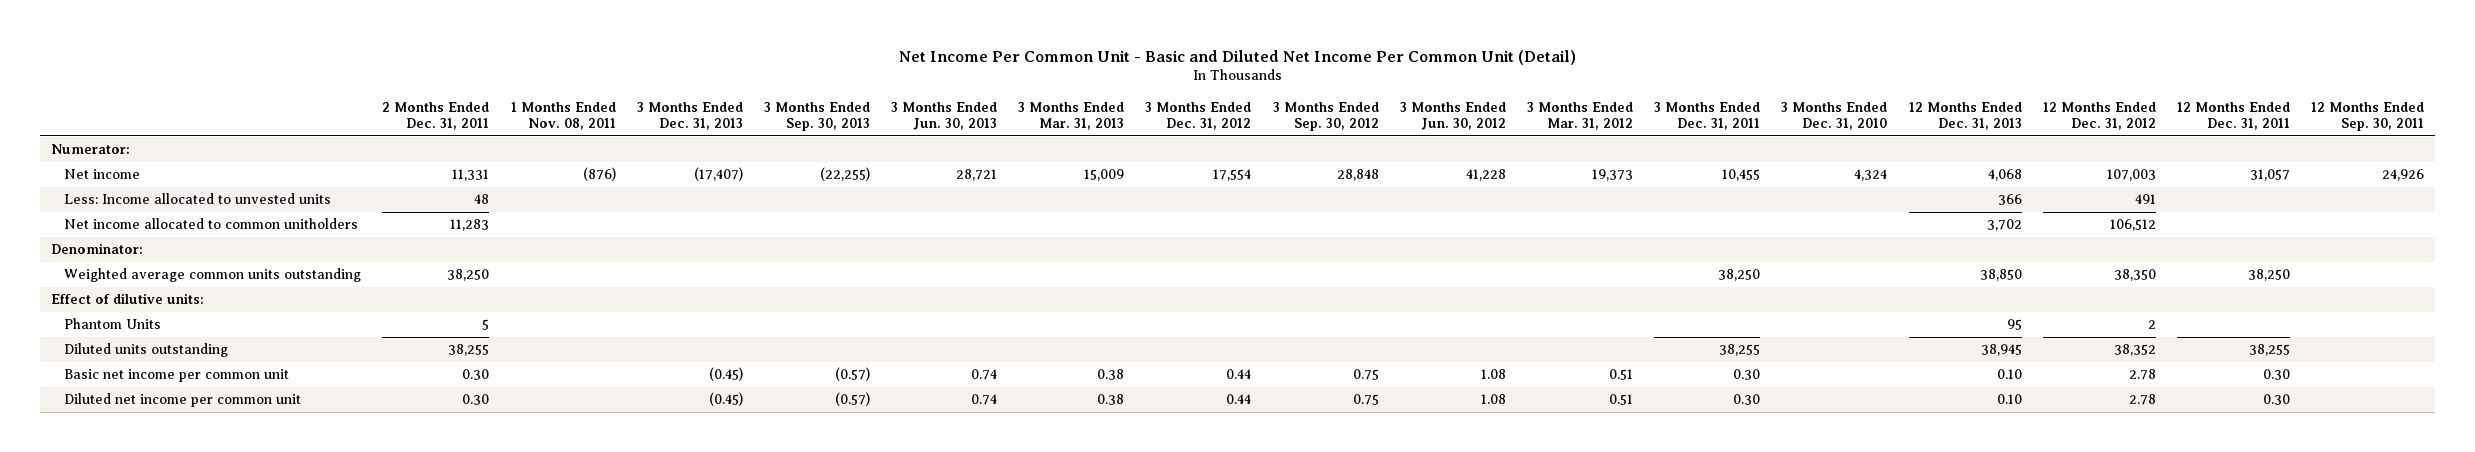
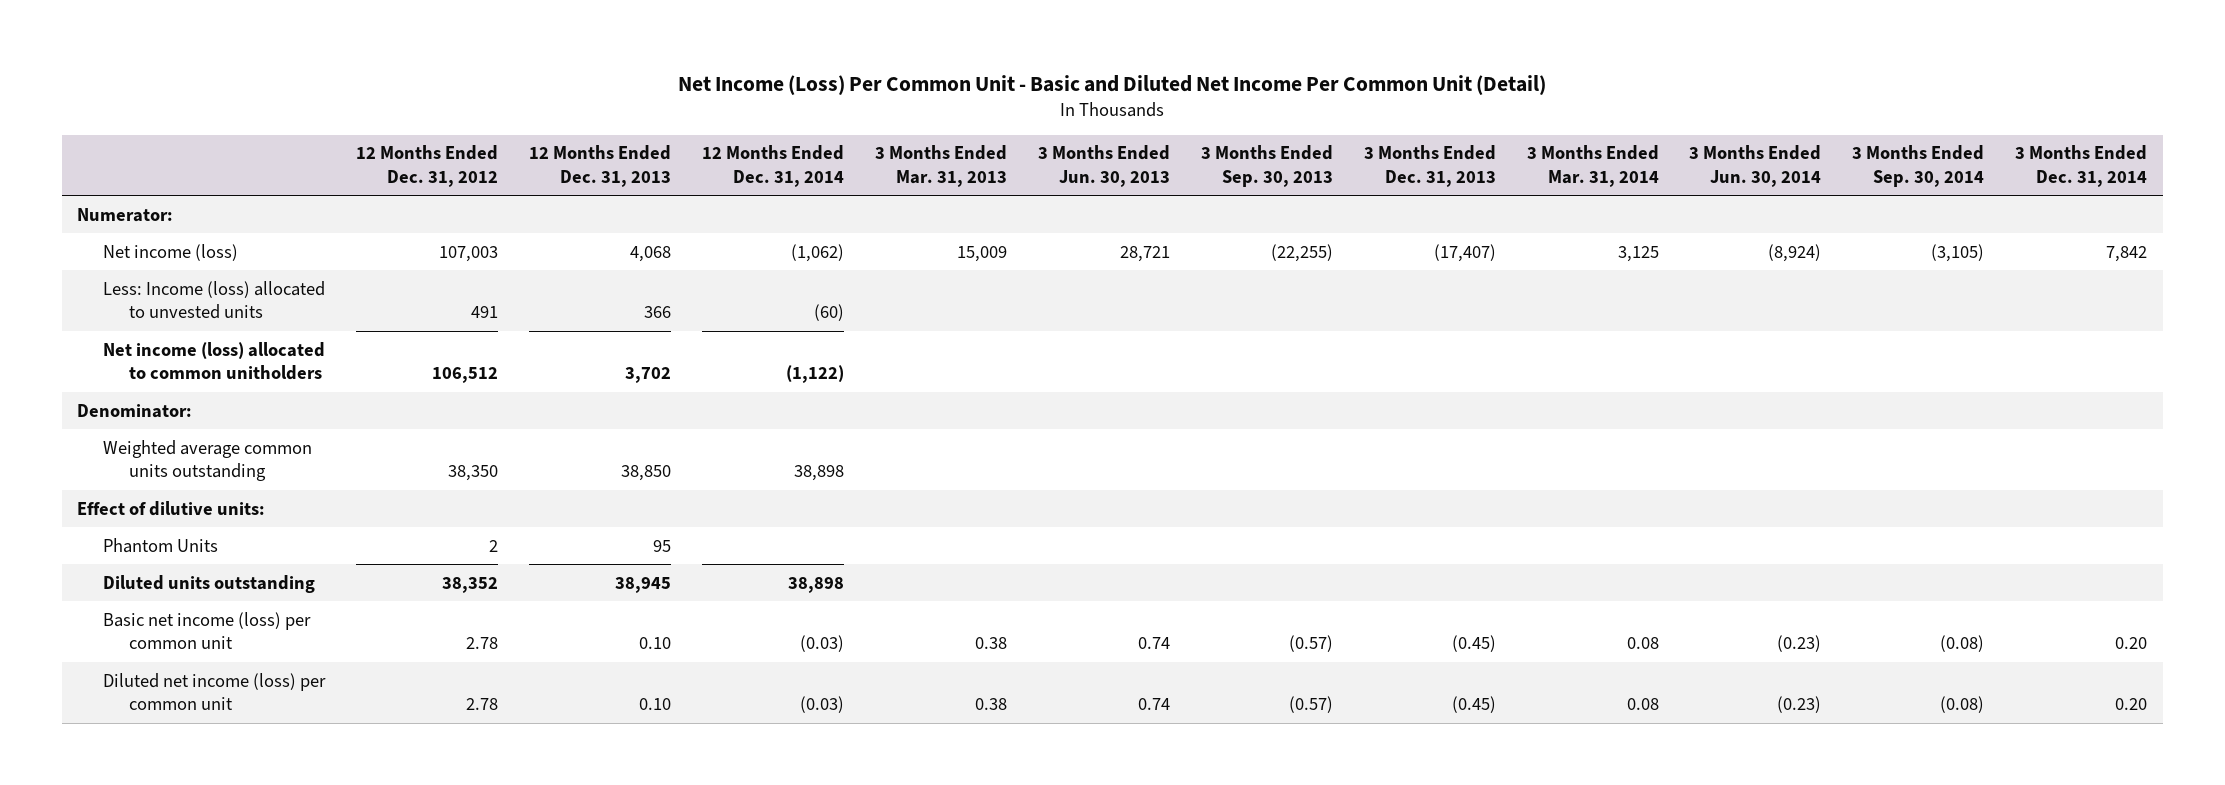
- Net Income Per Common Unit - Basic and Diluted Net Income Per Common Unit (Detail)
+ Net Income (Loss) Per Common Unit - Basic and Diluted Net Income Per Common Unit (Detail)
- | 2 Months Ended Dec. 31, 2011 | 1 Months Ended Nov. 08, 2011 | 3 Months Ended Dec. 31, 2013 | 3 Months Ended Sep. 30, 2013 | 3 Months Ended Jun. 30, 2013 | 3 Months Ended Mar. 31, 2013 | 3 Months Ended Dec. 31, 2012 | 3 Months Ended Sep. 30, 2012 | 3 Months Ended Jun. 30, 2012 | 3 Months Ended Mar. 31, 2012 | 3 Months Ended Dec. 31, 2011 | 3 Months Ended Dec. 31, 2010 | 12 Months Ended Dec. 31, 2013 | 12 Months Ended Dec. 31, 2012 | 12 Months Ended Dec. 31, 2011 | 12 Months Ended Sep. 30, 2011
+ | 12 Months Ended Dec. 31, 2012 | 12 Months Ended Dec. 31, 2013 | 12 Months Ended Dec. 31, 2014 | 3 Months Ended Mar. 31, 2013 | 3 Months Ended Jun. 30, 2013 | 3 Months Ended Sep. 30, 2013 | 3 Months Ended Dec. 31, 2013 | 3 Months Ended Mar. 31, 2014 | 3 Months Ended Jun. 30, 2014 | 3 Months Ended Sep. 30, 2014 | 3 Months Ended Dec. 31, 2014
- Net income | 11,331 | (876) | (17,407) | (22,255) | 28,721 | 15,009 | 17,554 | 28,848 | 41,228 | 19,373 | 10,455 | 4,324 | 4,068 | 107,003 | 31,057 | 24,926
- Less: Income allocated to unvested units | 48 | | | | | | | | | | | | 366 | 491 | |
- Net income allocated to common unitholders | 11,283 | | | | | | | | | | | | 3,702 | 106,512 | |
+ Net income (loss) | 107,003 | 4,068 | (1,062) | 15,009 | 28,721 | (22,255) | (17,407) | 3,125 | (8,924) | (3,105) | 7,842
+ Less: Income (loss) allocated to unvested units | 491 | 366 | (60) | | | | | | | |
+ Net income (loss) allocated to common unitholders | 106,512 | 3,702 | (1,122) | | | | | | | |
- Basic net income per common unit | 0.30 | | (0.45) | (0.57) | 0.74 | 0.38 | 0.44 | 0.75 | 1.08 | 0.51 | 0.30 | | 0.10 | 2.78 | 0.30 |
- Diluted net income per common unit | 0.30 | | (0.45) | (0.57) | 0.74 | 0.38 | 0.44 | 0.75 | 1.08 | 0.51 | 0.30 | | 0.10 | 2.78 | 0.30 |
+ Basic net income (loss) per common unit | 2.78 | 0.10 | (0.03) | 0.38 | 0.74 | (0.57) | (0.45) | 0.08 | (0.23) | (0.08) | 0.20
+ Diluted net income (loss) per common unit | 2.78 | 0.10 | (0.03) | 0.38 | 0.74 | (0.57) | (0.45) | 0.08 | (0.23) | (0.08) | 0.20

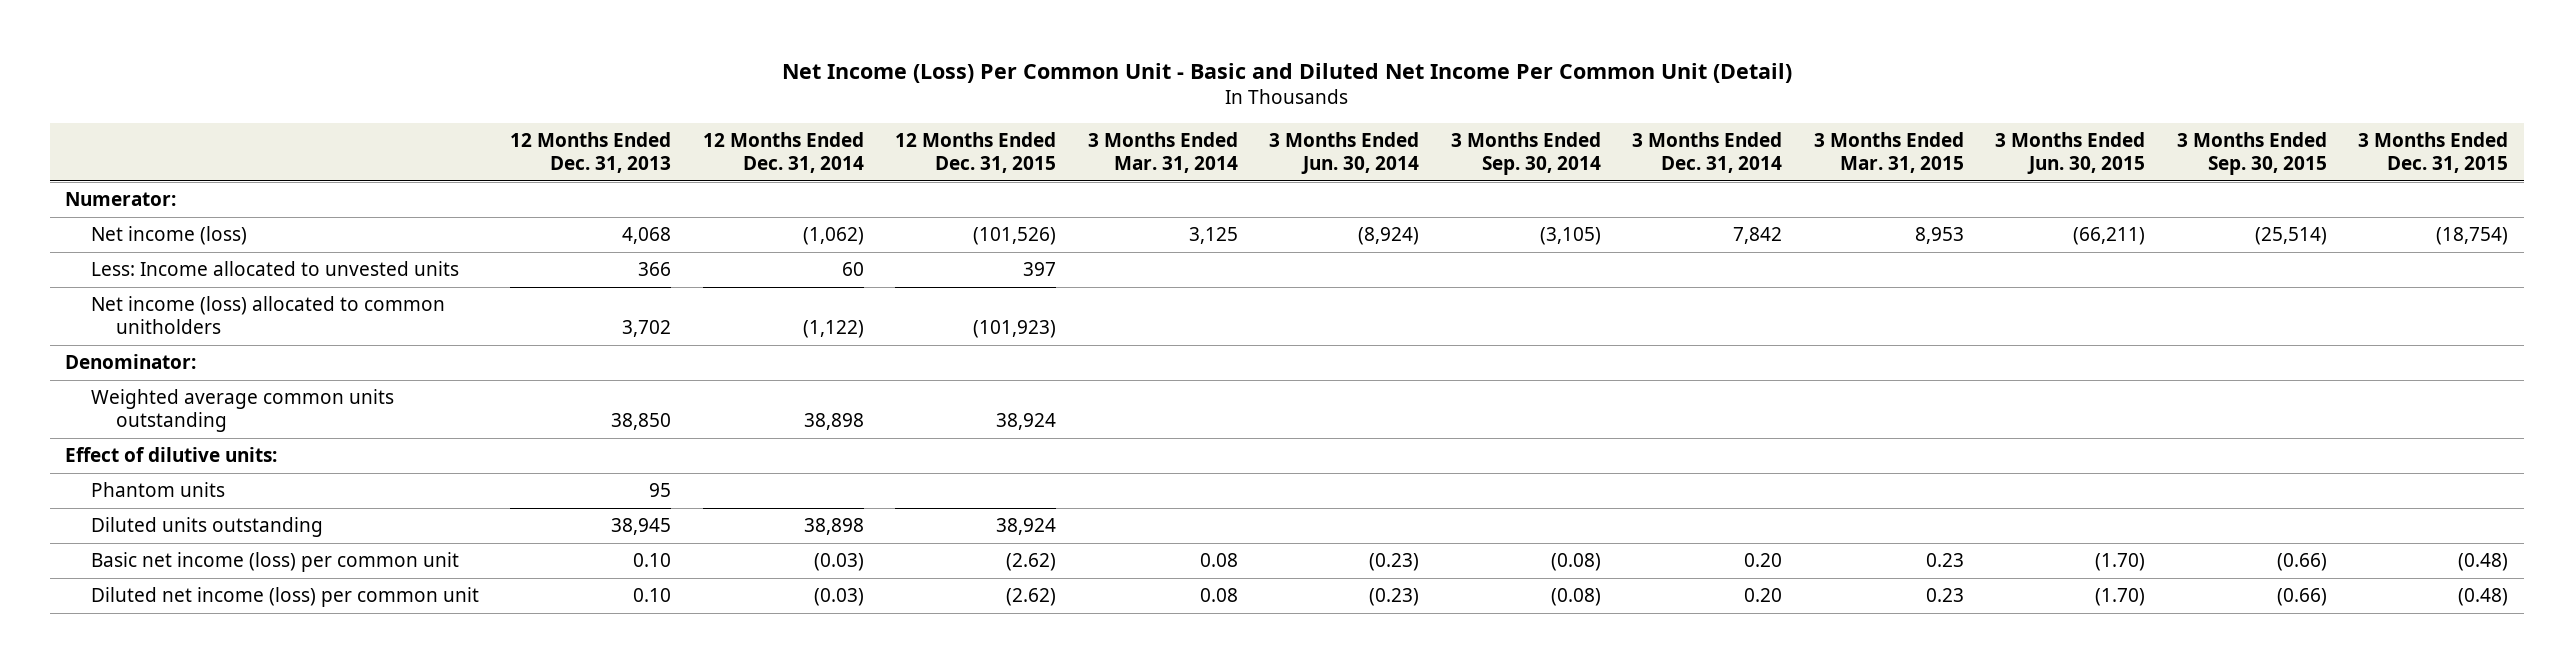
- | 12 Months Ended Dec. 31, 2012 | 12 Months Ended Dec. 31, 2013 | 12 Months Ended Dec. 31, 2014 | 3 Months Ended Mar. 31, 2013 | 3 Months Ended Jun. 30, 2013 | 3 Months Ended Sep. 30, 2013 | 3 Months Ended Dec. 31, 2013 | 3 Months Ended Mar. 31, 2014 | 3 Months Ended Jun. 30, 2014 | 3 Months Ended Sep. 30, 2014 | 3 Months Ended Dec. 31, 2014
+ | 12 Months Ended Dec. 31, 2013 | 12 Months Ended Dec. 31, 2014 | 12 Months Ended Dec. 31, 2015 | 3 Months Ended Mar. 31, 2014 | 3 Months Ended Jun. 30, 2014 | 3 Months Ended Sep. 30, 2014 | 3 Months Ended Dec. 31, 2014 | 3 Months Ended Mar. 31, 2015 | 3 Months Ended Jun. 30, 2015 | 3 Months Ended Sep. 30, 2015 | 3 Months Ended Dec. 31, 2015
- Less: Income (loss) allocated to unvested units | 491 | 366 | (60) | | | | | | | |
+ Less: Income allocated to unvested units | 366 | 60 | 397 | | | | | | | |
- Phantom Units | 2 | 95 | | | | | | | | |
+ Phantom units | 95 | | | | | | | | | |

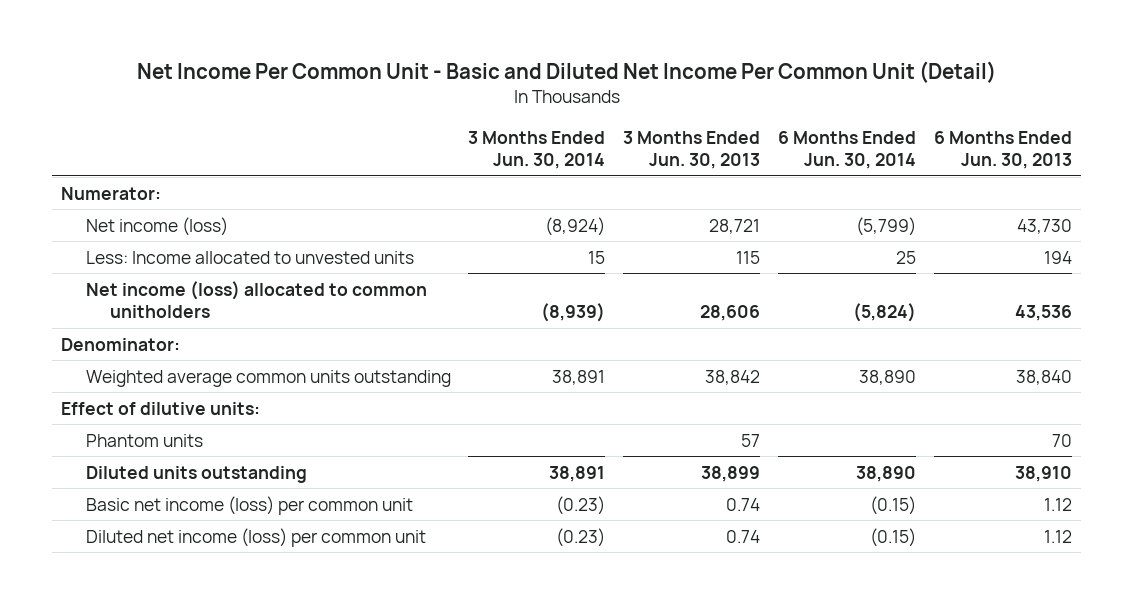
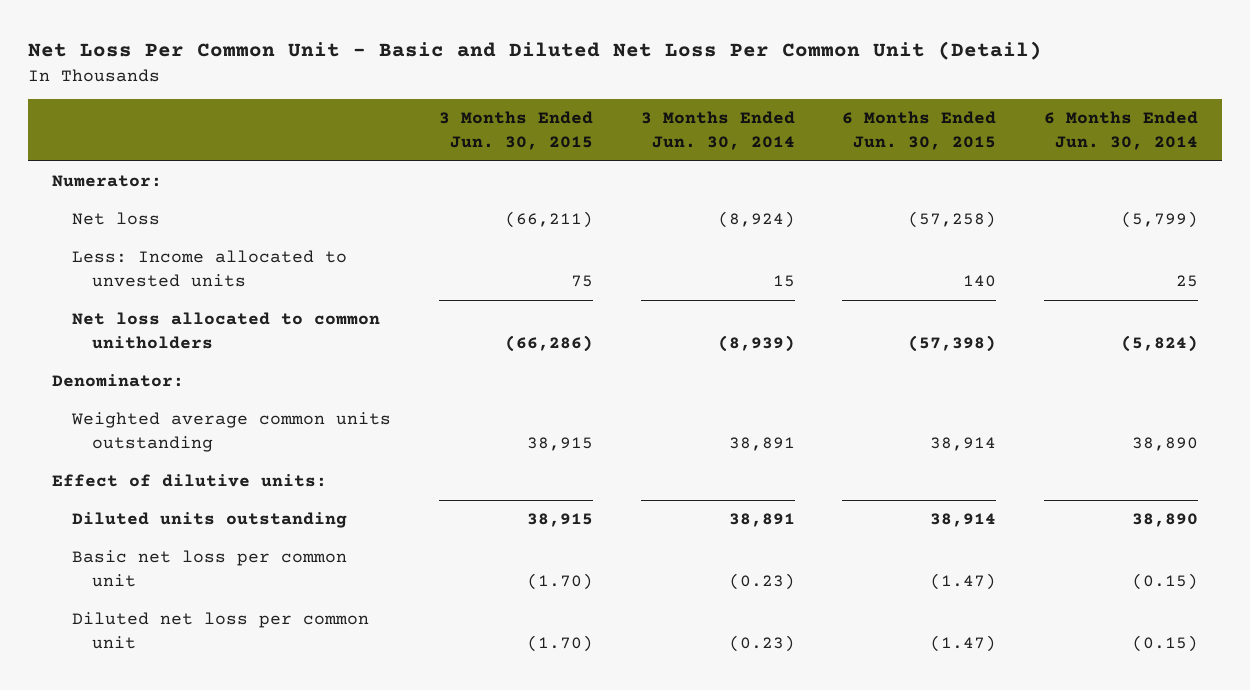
- Net Income Per Common Unit - Basic and Diluted Net Income Per Common Unit (Detail)
+ Net Loss Per Common Unit - Basic and Diluted Net Loss Per Common Unit (Detail)
- | 3 Months Ended Jun. 30, 2014 | 3 Months Ended Jun. 30, 2013 | 6 Months Ended Jun. 30, 2014 | 6 Months Ended Jun. 30, 2013
+ | 3 Months Ended Jun. 30, 2015 | 3 Months Ended Jun. 30, 2014 | 6 Months Ended Jun. 30, 2015 | 6 Months Ended Jun. 30, 2014
- Net income (loss) | (8,924) | 28,721 | (5,799) | 43,730
+ Net loss | (66,211) | (8,924) | (57,258) | (5,799)
- Net income (loss) allocated to common unitholders | (8,939) | 28,606 | (5,824) | 43,536
+ Net loss allocated to common unitholders | (66,286) | (8,939) | (57,398) | (5,824)
- Phantom units | | 57 | | 70
- Basic net income (loss) per common unit | (0.23) | 0.74 | (0.15) | 1.12
- Diluted net income (loss) per common unit | (0.23) | 0.74 | (0.15) | 1.12
+ Basic net loss per common unit | (1.70) | (0.23) | (1.47) | (0.15)
+ Diluted net loss per common unit | (1.70) | (0.23) | (1.47) | (0.15)

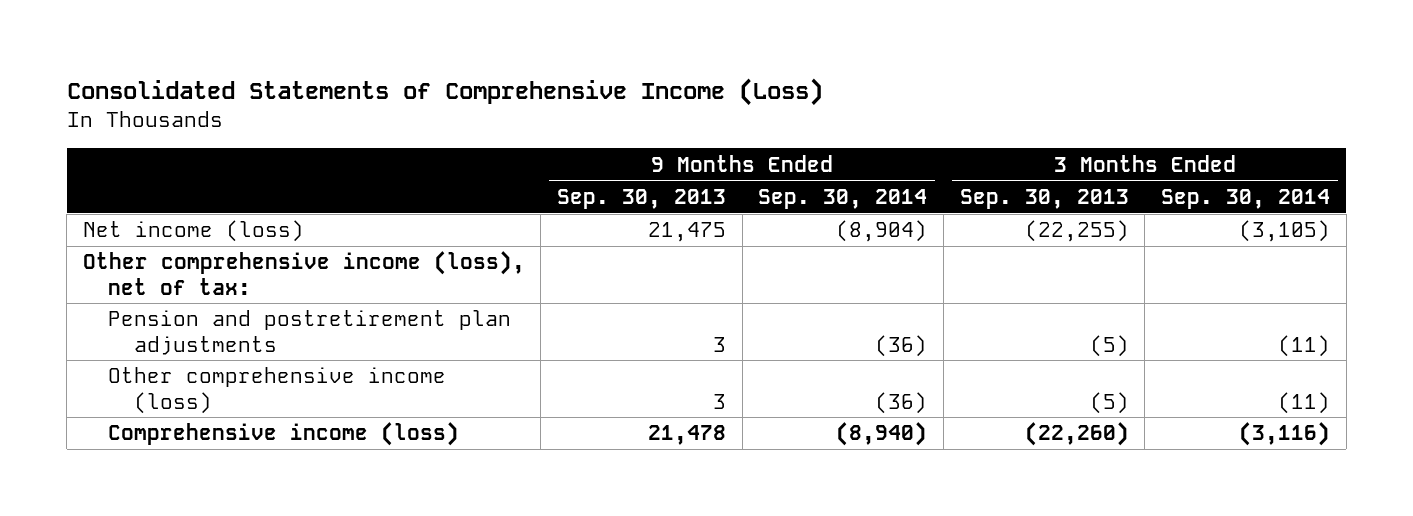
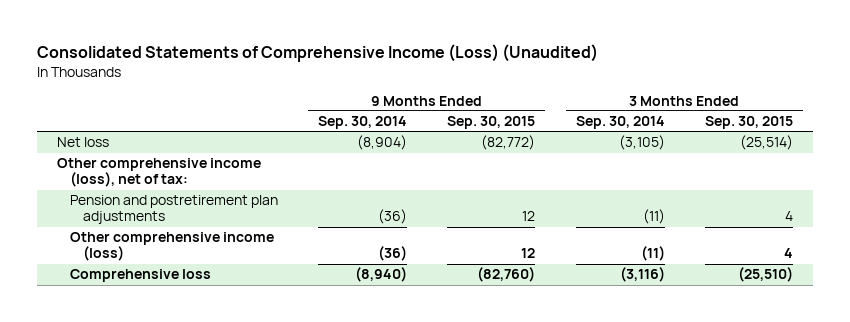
- Consolidated Statements of Comprehensive Income (Loss)
+ Consolidated Statements of Comprehensive Income (Loss) (Unaudited)
- | 9 Months Ended Sep. 30, 2013 | 9 Months Ended Sep. 30, 2014 | 3 Months Ended Sep. 30, 2013 | 3 Months Ended Sep. 30, 2014
+ | 9 Months Ended Sep. 30, 2014 | 9 Months Ended Sep. 30, 2015 | 3 Months Ended Sep. 30, 2014 | 3 Months Ended Sep. 30, 2015
- Net income (loss) | 21,475 | (8,904) | (22,255) | (3,105)
+ Net loss | (8,904) | (82,772) | (3,105) | (25,514)
- Comprehensive income (loss) | 21,478 | (8,940) | (22,260) | (3,116)
+ Comprehensive loss | (8,940) | (82,760) | (3,116) | (25,510)

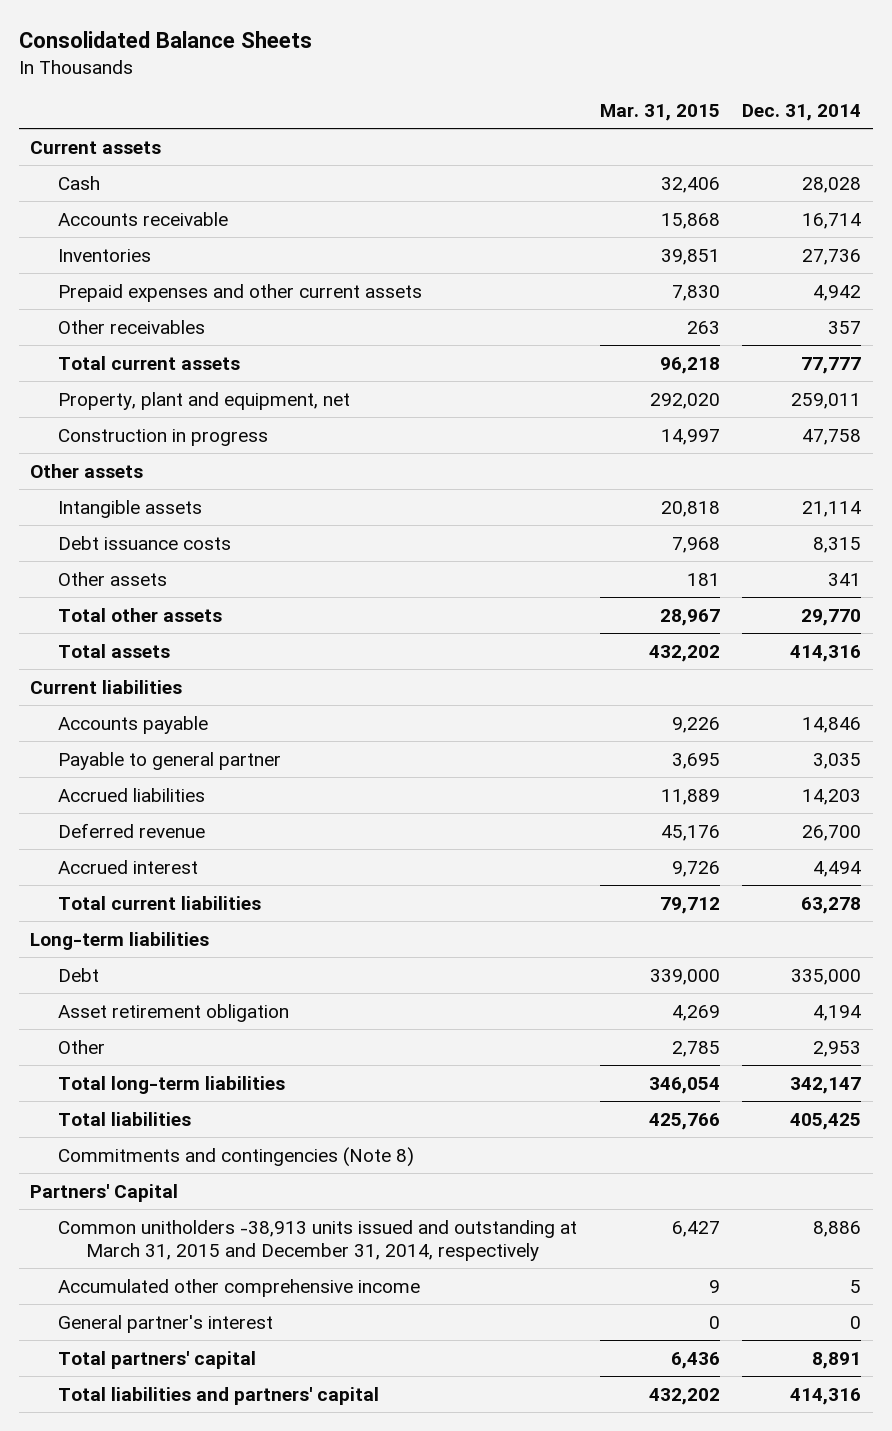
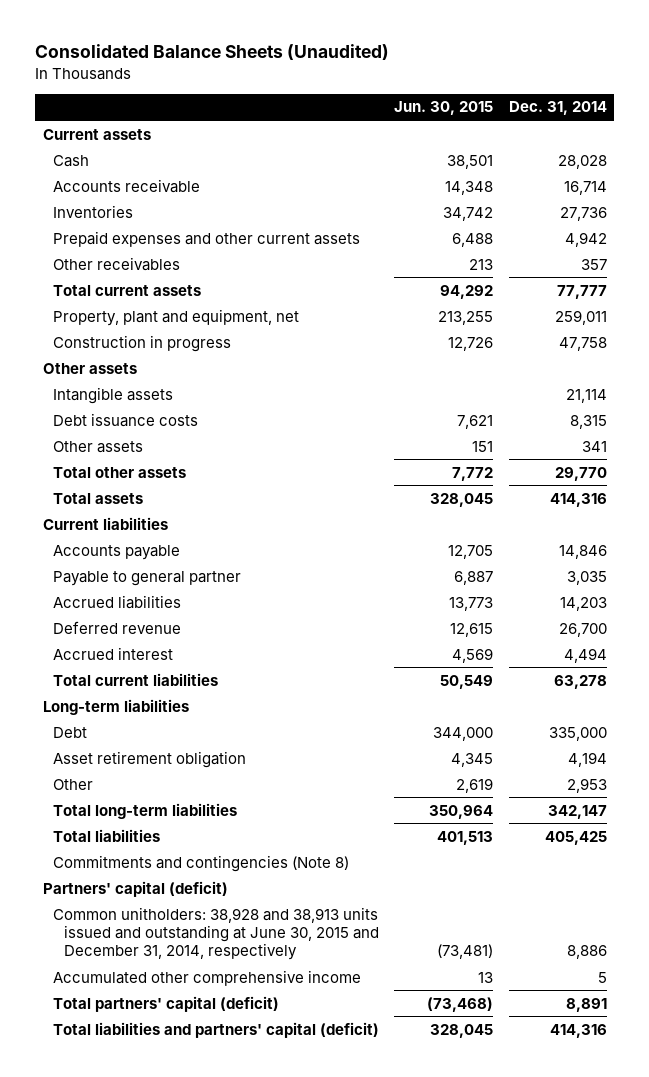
- Consolidated Balance Sheets
+ Consolidated Balance Sheets (Unaudited)
- | Mar. 31, 2015 | Dec. 31, 2014
+ | Jun. 30, 2015 | Dec. 31, 2014
- Partners' Capital
- Common unitholders -38,913 units issued and outstanding at March 31, 2015 and December 31, 2014, respectively | 6,427 | 8,886
+ Partners' capital (deficit)
+ Common unitholders: 38,928 and 38,913 units issued and outstanding at June 30, 2015 and December 31, 2014, respectively | (73,481) | 8,886
- General partner's interest | 0 | 0
- Total partners' capital | 6,436 | 8,891
- Total liabilities and partners' capital | 432,202 | 414,316
+ Total partners' capital (deficit) | (73,468) | 8,891
+ Total liabilities and partners' capital (deficit) | 328,045 | 414,316

